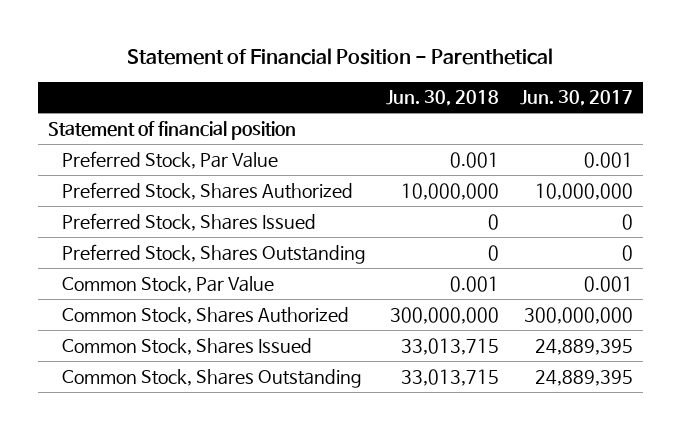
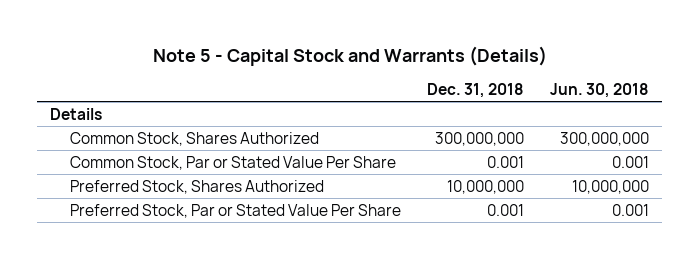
- Statement of Financial Position - Parenthetical
+ Note 5 - Capital Stock and Warrants (Details)
- | Jun. 30, 2018 | Jun. 30, 2017
+ | Dec. 31, 2018 | Jun. 30, 2018
- Statement of financial position
- Preferred Stock, Par Value | 0.001 | 0.001
- Preferred Stock, Shares Issued | 0 | 0
- Preferred Stock, Shares Outstanding | 0 | 0
- Common Stock, Par Value | 0.001 | 0.001
+ Details
- Common Stock, Shares Issued | 33,013,715 | 24,889,395
- Common Stock, Shares Outstanding | 33,013,715 | 24,889,395
+ Common Stock, Par or Stated Value Per Share | 0.001 | 0.001
moved down: Preferred Stock, Shares Authorized | 10,000,000 | 10,000,000
+ Preferred Stock, Par or Stated Value Per Share | 0.001 | 0.001

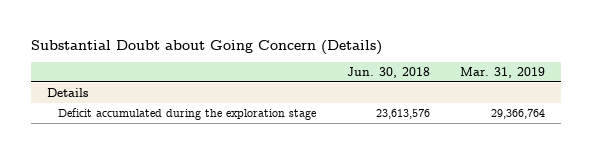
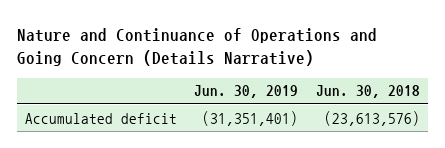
- Substantial Doubt about Going Concern (Details)
+ Nature and Continuance of Operations and Going Concern (Details Narrative)
- | Jun. 30, 2018 | Mar. 31, 2019
+ | Jun. 30, 2019 | Jun. 30, 2018
- Details
- Deficit accumulated during the exploration stage | 23,613,576 | 29,366,764
+ Accumulated deficit | (31,351,401) | (23,613,576)

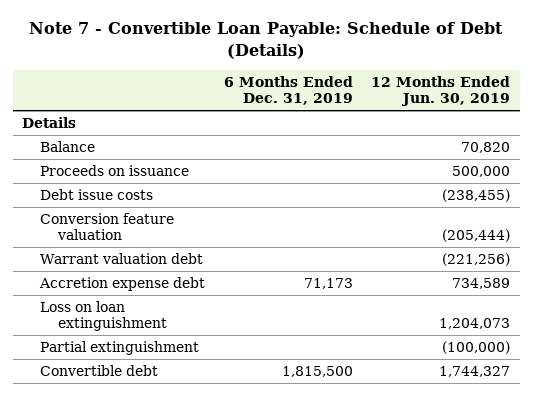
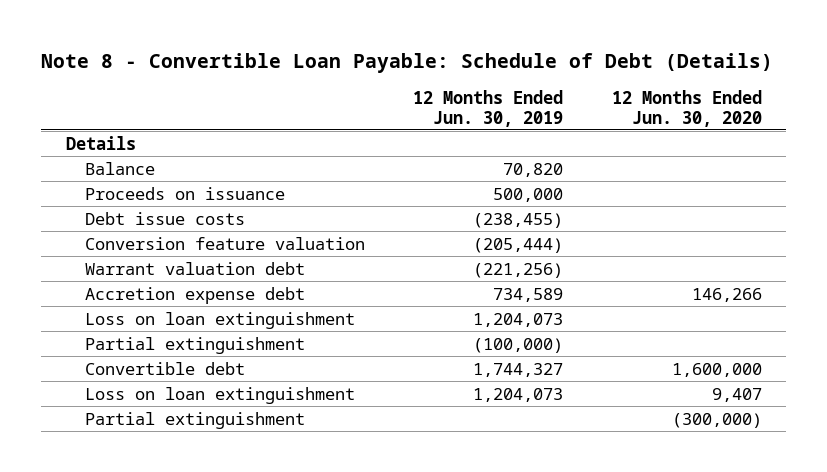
- Note 7 - Convertible Loan Payable: Schedule of Debt (Details)
+ Note 8 - Convertible Loan Payable: Schedule of Debt (Details)
- | 6 Months Ended Dec. 31, 2019 | 12 Months Ended Jun. 30, 2019
+ | 12 Months Ended Jun. 30, 2019 | 12 Months Ended Jun. 30, 2020
+ Loss on loan extinguishment | 1,204,073 | 9,407
+ Partial extinguishment | | (300,000)

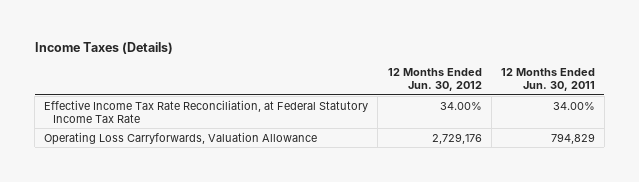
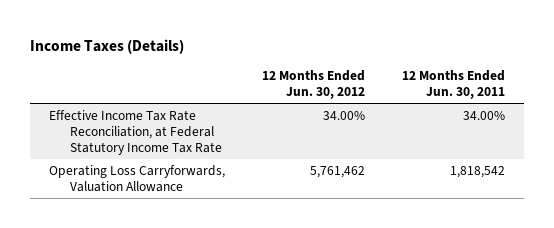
- Operating Loss Carryforwards, Valuation Allowance | 2,729,176 | 794,829
+ Operating Loss Carryforwards, Valuation Allowance | 5,761,462 | 1,818,542

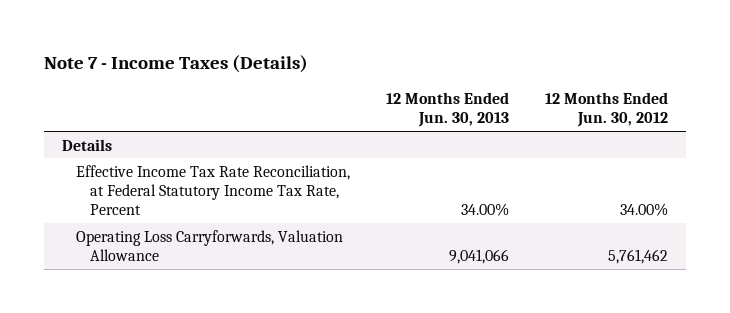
- Income Taxes (Details)
+ Note 7 - Income Taxes (Details)
- | 12 Months Ended Jun. 30, 2012 | 12 Months Ended Jun. 30, 2011
+ | 12 Months Ended Jun. 30, 2013 | 12 Months Ended Jun. 30, 2012
- Effective Income Tax Rate Reconciliation, at Federal Statutory Income Tax Rate | 34.00% | 34.00%
+ Details
+ Effective Income Tax Rate Reconciliation, at Federal Statutory Income Tax Rate, Percent | 34.00% | 34.00%

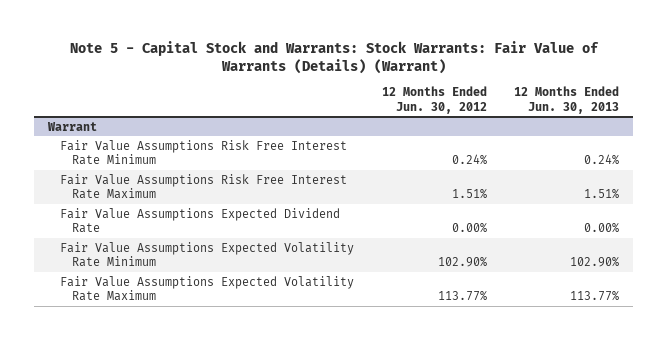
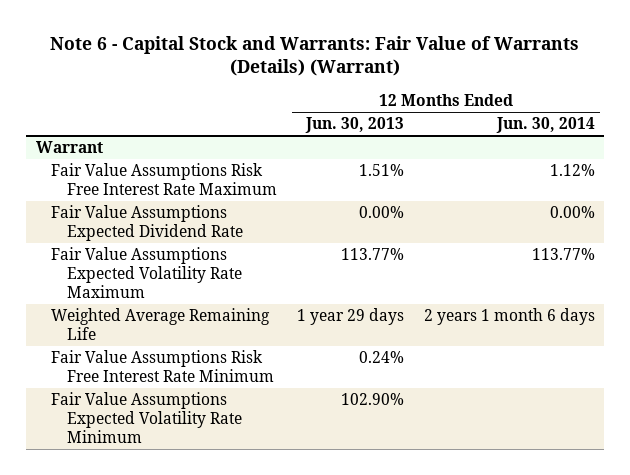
- Note 5 - Capital Stock and Warrants: Stock Warrants: Fair Value of Warrants (Details) (Warrant)
+ Note 6 - Capital Stock and Warrants: Fair Value of Warrants (Details) (Warrant)
- | 12 Months Ended Jun. 30, 2012 | 12 Months Ended Jun. 30, 2013
+ | 12 Months Ended Jun. 30, 2013 | 12 Months Ended Jun. 30, 2014
@ Warrant
+ Weighted Average Remaining Life | 1 year 29 days | 2 years 1 month 6 days
moved down: Fair Value Assumptions Risk Free Interest Rate Minimum | 0.24% |
moved down: Fair Value Assumptions Expected Volatility Rate Minimum | 102.90% |

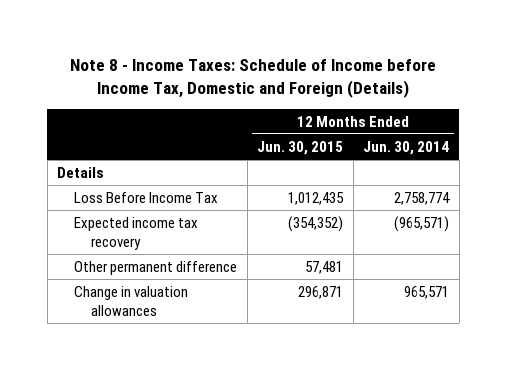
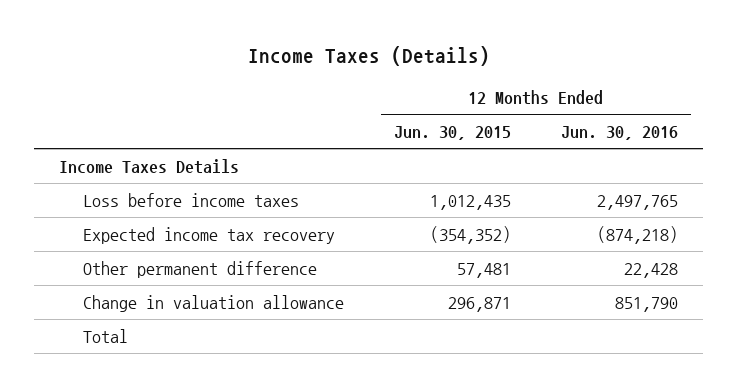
- Note 8 - Income Taxes: Schedule of Income before Income Tax, Domestic and Foreign (Details)
+ Income Taxes (Details)
- | 12 Months Ended Jun. 30, 2015 | 12 Months Ended Jun. 30, 2014
+ | 12 Months Ended Jun. 30, 2015 | 12 Months Ended Jun. 30, 2016
- Details
- Loss Before Income Tax | 1,012,435 | 2,758,774
+ Income Taxes Details
+ Loss before income taxes | 1,012,435 | 2,497,765
- Change in valuation allowances | 296,871 | 965,571
+ Change in valuation allowance | 296,871 | 851,790
+ Total

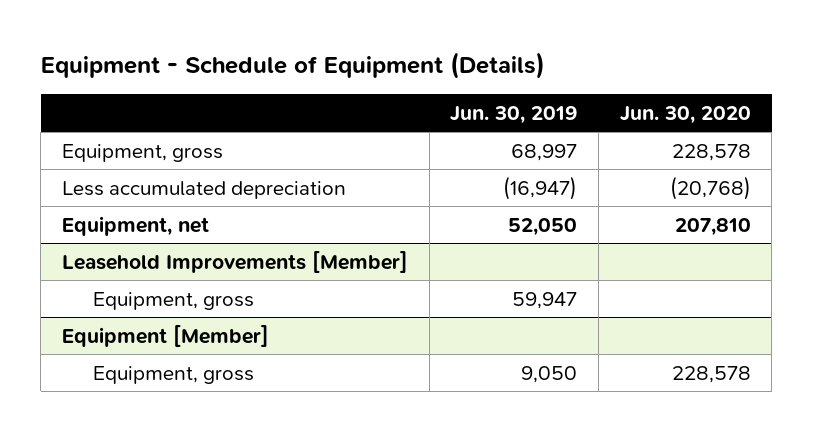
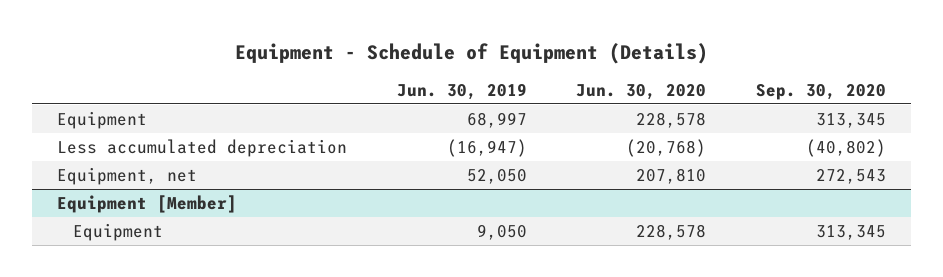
- | Jun. 30, 2019 | Jun. 30, 2020
+ | Jun. 30, 2019 | Jun. 30, 2020 | Sep. 30, 2020
- Equipment, gross | 68,997 | 228,578
+ Equipment | 68,997 | 228,578 | 313,345
- Leasehold Improvements [Member]
- Equipment, gross | 59,947 |
@ Equipment [Member]
- Equipment, gross | 9,050 | 228,578
+ Equipment | 9,050 | 228,578 | 313,345

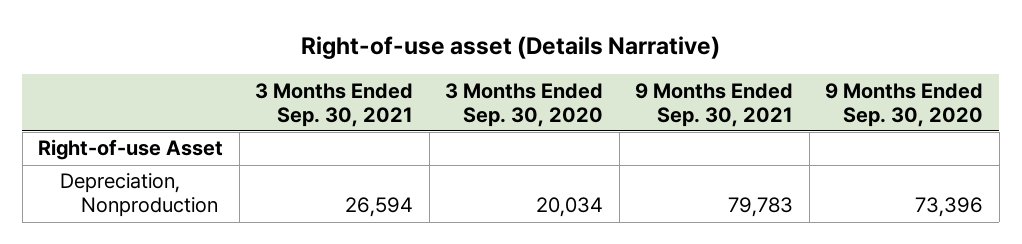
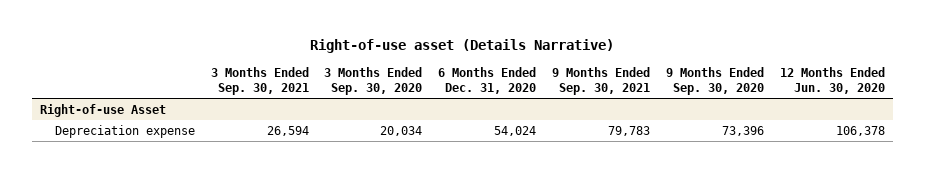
- | 3 Months Ended Sep. 30, 2021 | 3 Months Ended Sep. 30, 2020 | 9 Months Ended Sep. 30, 2021 | 9 Months Ended Sep. 30, 2020
+ | 3 Months Ended Sep. 30, 2021 | 3 Months Ended Sep. 30, 2020 | 6 Months Ended Dec. 31, 2020 | 9 Months Ended Sep. 30, 2021 | 9 Months Ended Sep. 30, 2020 | 12 Months Ended Jun. 30, 2020
- Depreciation, Nonproduction | 26,594 | 20,034 | 79,783 | 73,396
+ Depreciation expense | 26,594 | 20,034 | 54,024 | 79,783 | 73,396 | 106,378

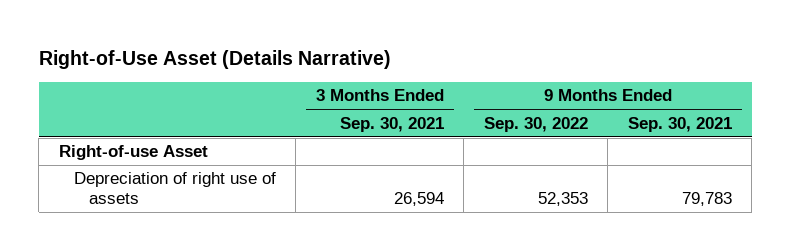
- Right-of-use asset (Details Narrative)
+ Right-of-Use Asset (Details Narrative)
- | 3 Months Ended Sep. 30, 2021 | 3 Months Ended Sep. 30, 2020 | 6 Months Ended Dec. 31, 2020 | 9 Months Ended Sep. 30, 2021 | 9 Months Ended Sep. 30, 2020 | 12 Months Ended Jun. 30, 2020
+ | 3 Months Ended Sep. 30, 2021 | 9 Months Ended Sep. 30, 2022 | 9 Months Ended Sep. 30, 2021
- Depreciation expense | 26,594 | 20,034 | 54,024 | 79,783 | 73,396 | 106,378
+ Depreciation of right use of assets | 26,594 | 52,353 | 79,783

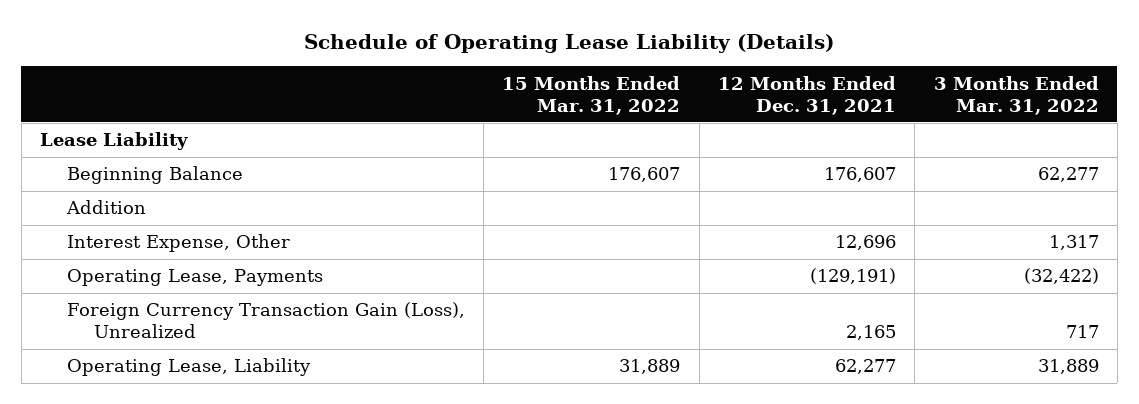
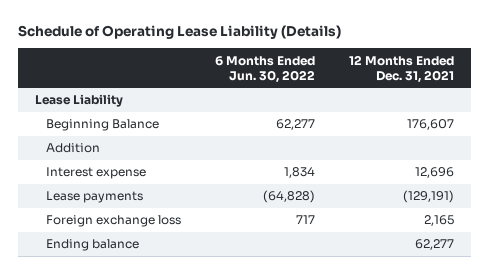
- | 15 Months Ended Mar. 31, 2022 | 12 Months Ended Dec. 31, 2021 | 3 Months Ended Mar. 31, 2022
+ | 6 Months Ended Jun. 30, 2022 | 12 Months Ended Dec. 31, 2021
- Interest Expense, Other | | 12,696 | 1,317
- Operating Lease, Payments | | (129,191) | (32,422)
- Foreign Currency Transaction Gain (Loss), Unrealized | | 2,165 | 717
- Operating Lease, Liability | 31,889 | 62,277 | 31,889
+ Interest expense | 1,834 | 12,696
+ Lease payments | (64,828) | (129,191)
+ Foreign exchange loss | 717 | 2,165
+ Ending balance | | 62,277

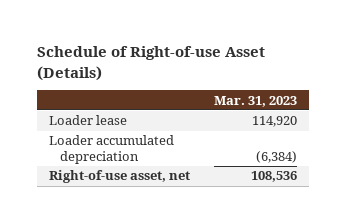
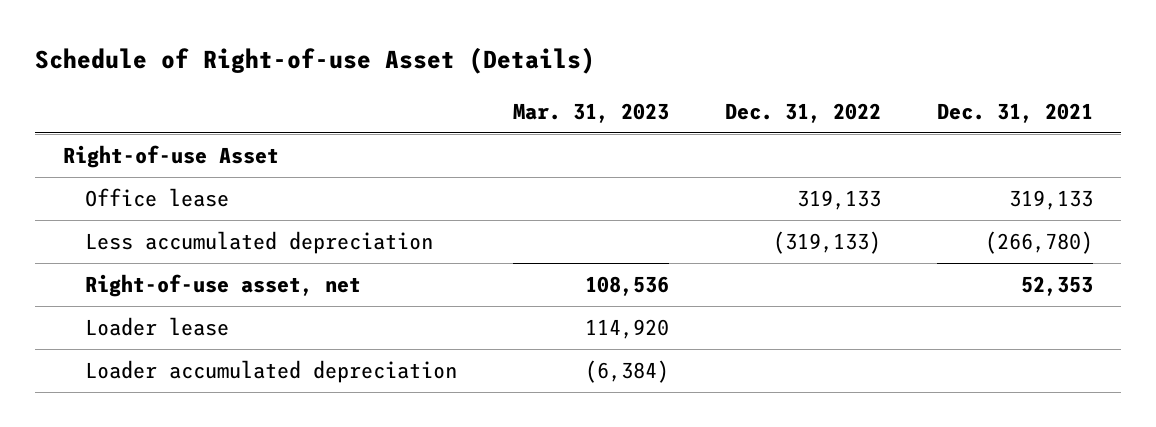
- | Mar. 31, 2023
+ | Mar. 31, 2023 | Dec. 31, 2022 | Dec. 31, 2021
+ Right-of-use Asset
+ Office lease | | 319,133 | 319,133
+ Less accumulated depreciation | | (319,133) | (266,780)
moved up: Right-of-use asset, net | 108,536 | | 52,353

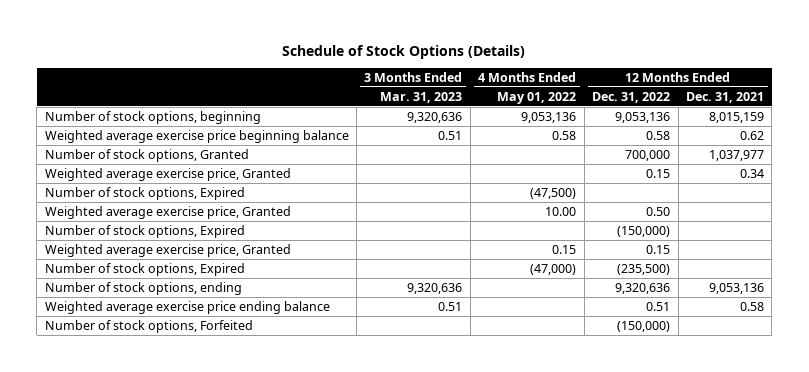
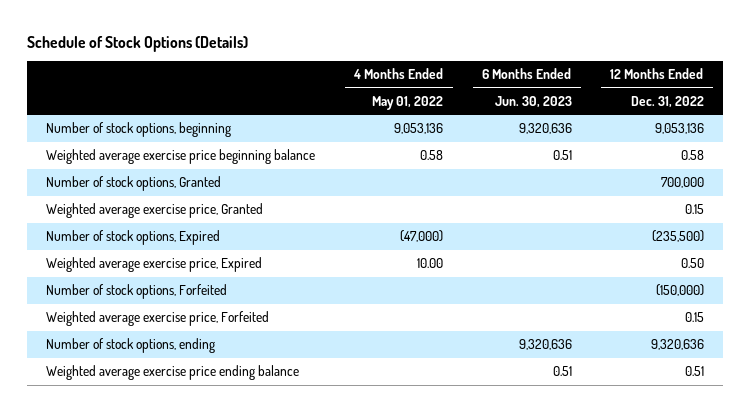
- | 3 Months Ended Mar. 31, 2023 | 4 Months Ended May 01, 2022 | 12 Months Ended Dec. 31, 2022 | 12 Months Ended Dec. 31, 2021
+ | 4 Months Ended May 01, 2022 | 6 Months Ended Jun. 30, 2023 | 12 Months Ended Dec. 31, 2022
- Number of stock options, Expired | | (47,500) | |
- Weighted average exercise price, Granted | | 10.00 | 0.50 |
- Number of stock options, Expired | | | (150,000) |
- Weighted average exercise price, Granted | | 0.15 | 0.15 |
+ Weighted average exercise price, Expired | 10.00 | | 0.50
moved up: Number of stock options, Forfeited | | | (150,000)
+ Weighted average exercise price, Forfeited | | | 0.15

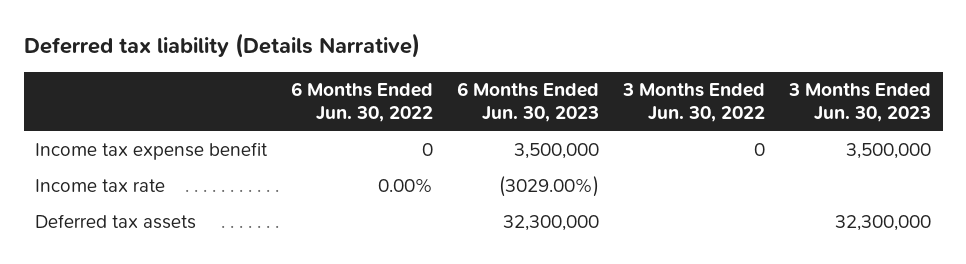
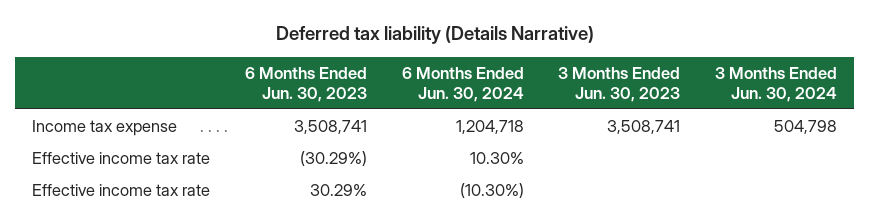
- | 6 Months Ended Jun. 30, 2022 | 6 Months Ended Jun. 30, 2023 | 3 Months Ended Jun. 30, 2022 | 3 Months Ended Jun. 30, 2023
+ | 6 Months Ended Jun. 30, 2023 | 6 Months Ended Jun. 30, 2024 | 3 Months Ended Jun. 30, 2023 | 3 Months Ended Jun. 30, 2024
- Income tax expense benefit | 0 | 3,500,000 | 0 | 3,500,000
- Income tax rate | 0.00% | (3029.00%) | |
- Deferred tax assets | | 32,300,000 | | 32,300,000
+ Income tax expense | 3,508,741 | 1,204,718 | 3,508,741 | 504,798
+ Effective income tax rate | (30.29%) | 10.30% | |
+ Effective income tax rate | 30.29% | (10.30%) | |

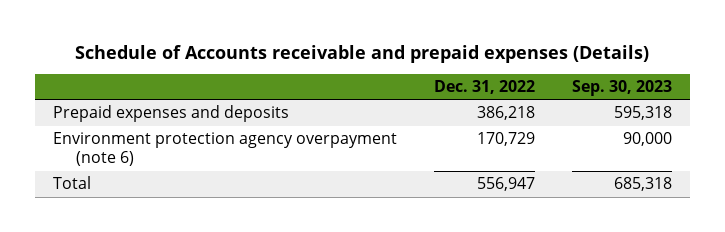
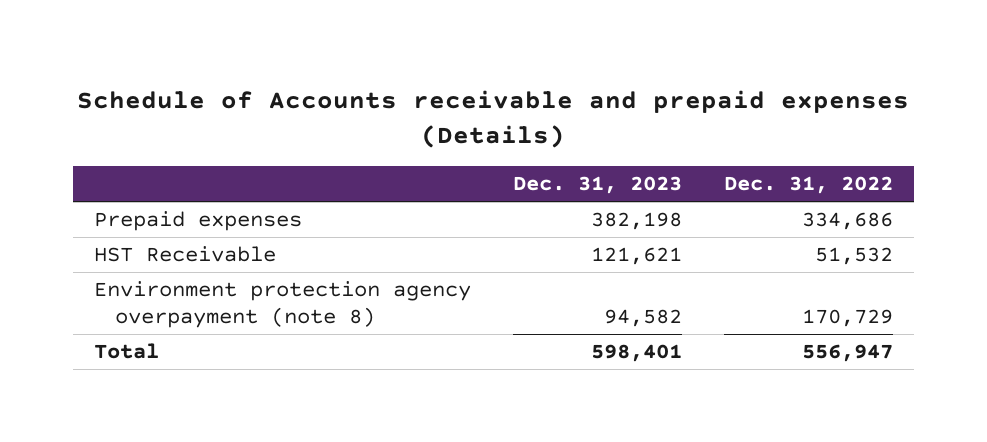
- | Dec. 31, 2022 | Sep. 30, 2023
+ | Dec. 31, 2023 | Dec. 31, 2022
- Prepaid expenses and deposits | 386,218 | 595,318
- Environment protection agency overpayment (note 6) | 170,729 | 90,000
+ Prepaid expenses | 382,198 | 334,686
+ HST Receivable | 121,621 | 51,532
+ Environment protection agency overpayment (note 8) | 94,582 | 170,729

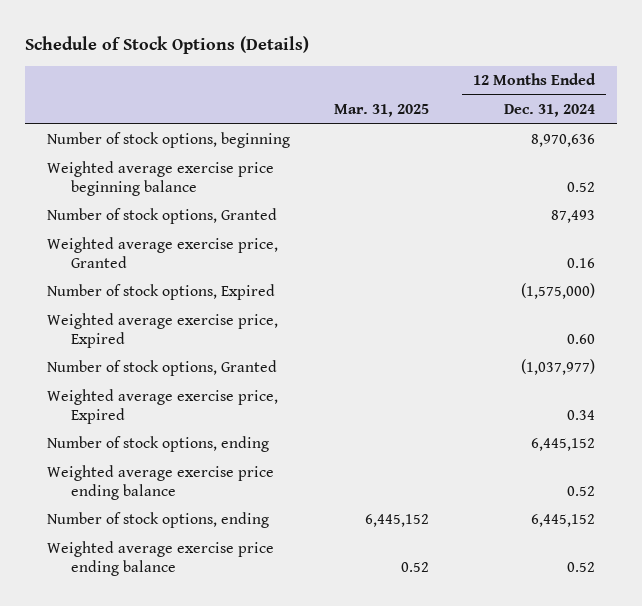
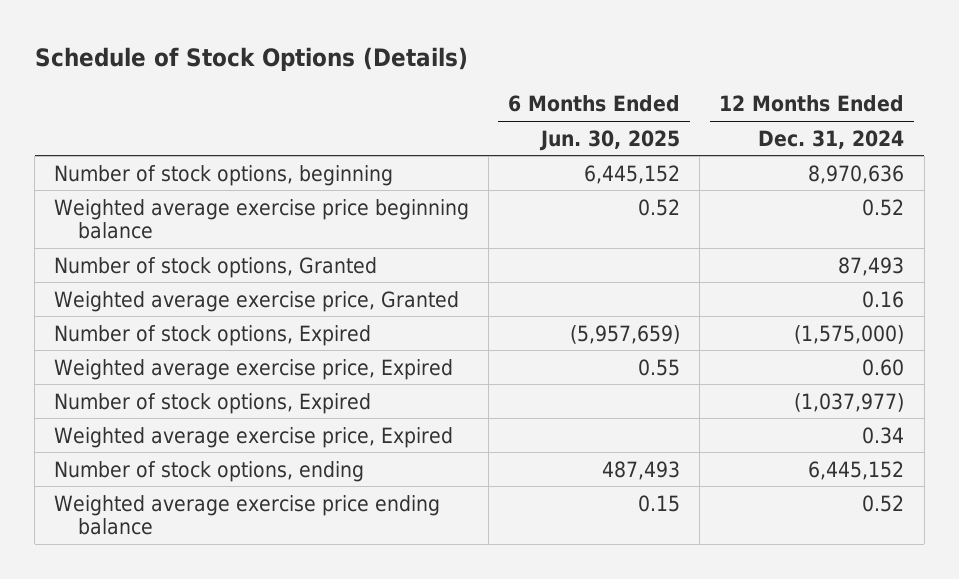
- | Mar. 31, 2025 | 12 Months Ended Dec. 31, 2024
+ | 6 Months Ended Jun. 30, 2025 | 12 Months Ended Dec. 31, 2024
- Number of stock options, Granted | | (1,037,977)
+ Number of stock options, Expired | | (1,037,977)
- Number of stock options, ending | 6,445,152 | 6,445,152
- Weighted average exercise price ending balance | 0.52 | 0.52

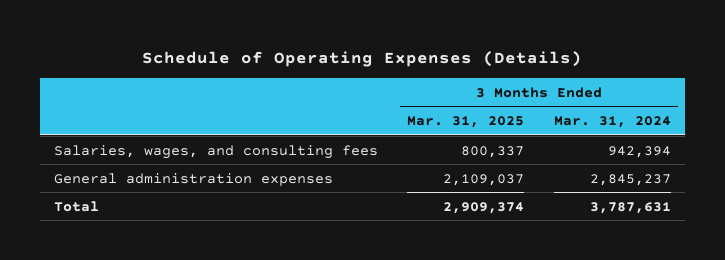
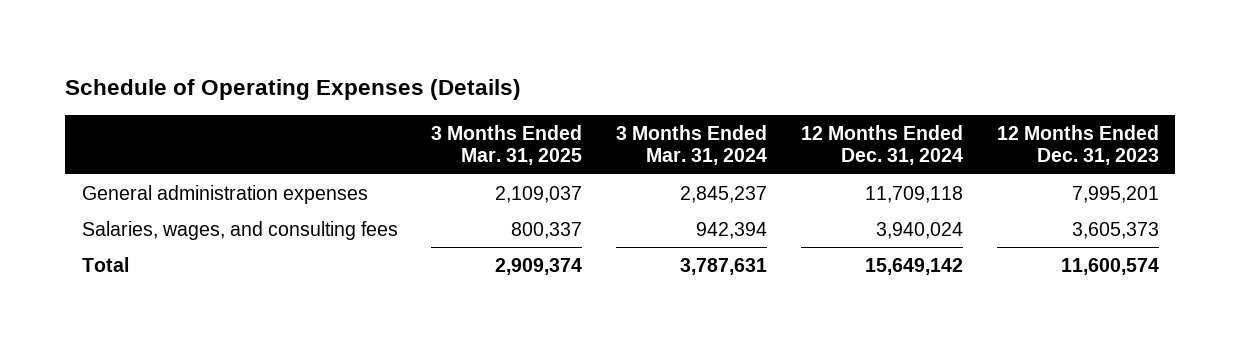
- | 3 Months Ended Mar. 31, 2025 | 3 Months Ended Mar. 31, 2024
+ | 3 Months Ended Mar. 31, 2025 | 3 Months Ended Mar. 31, 2024 | 12 Months Ended Dec. 31, 2024 | 12 Months Ended Dec. 31, 2023
moved down: Salaries, wages, and consulting fees | 800,337 | 942,394 | 3,940,024 | 3,605,373

